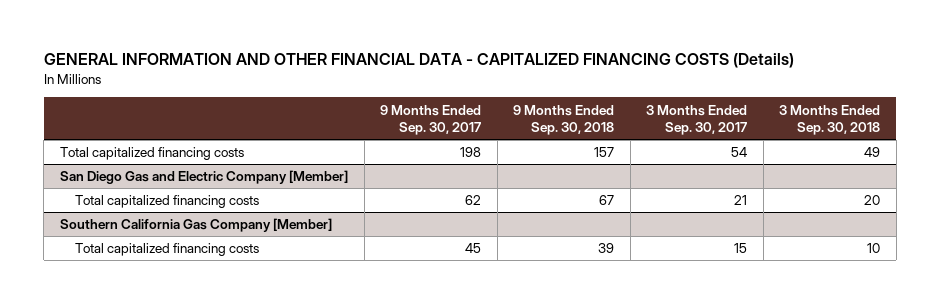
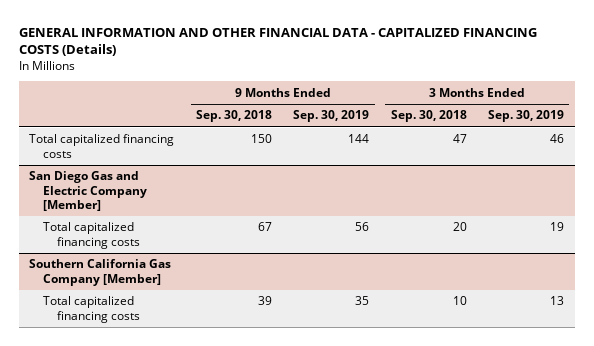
- | 9 Months Ended Sep. 30, 2017 | 9 Months Ended Sep. 30, 2018 | 3 Months Ended Sep. 30, 2017 | 3 Months Ended Sep. 30, 2018
+ | 9 Months Ended Sep. 30, 2018 | 9 Months Ended Sep. 30, 2019 | 3 Months Ended Sep. 30, 2018 | 3 Months Ended Sep. 30, 2019
- Total capitalized financing costs | 198 | 157 | 54 | 49
+ Total capitalized financing costs | 150 | 144 | 47 | 46

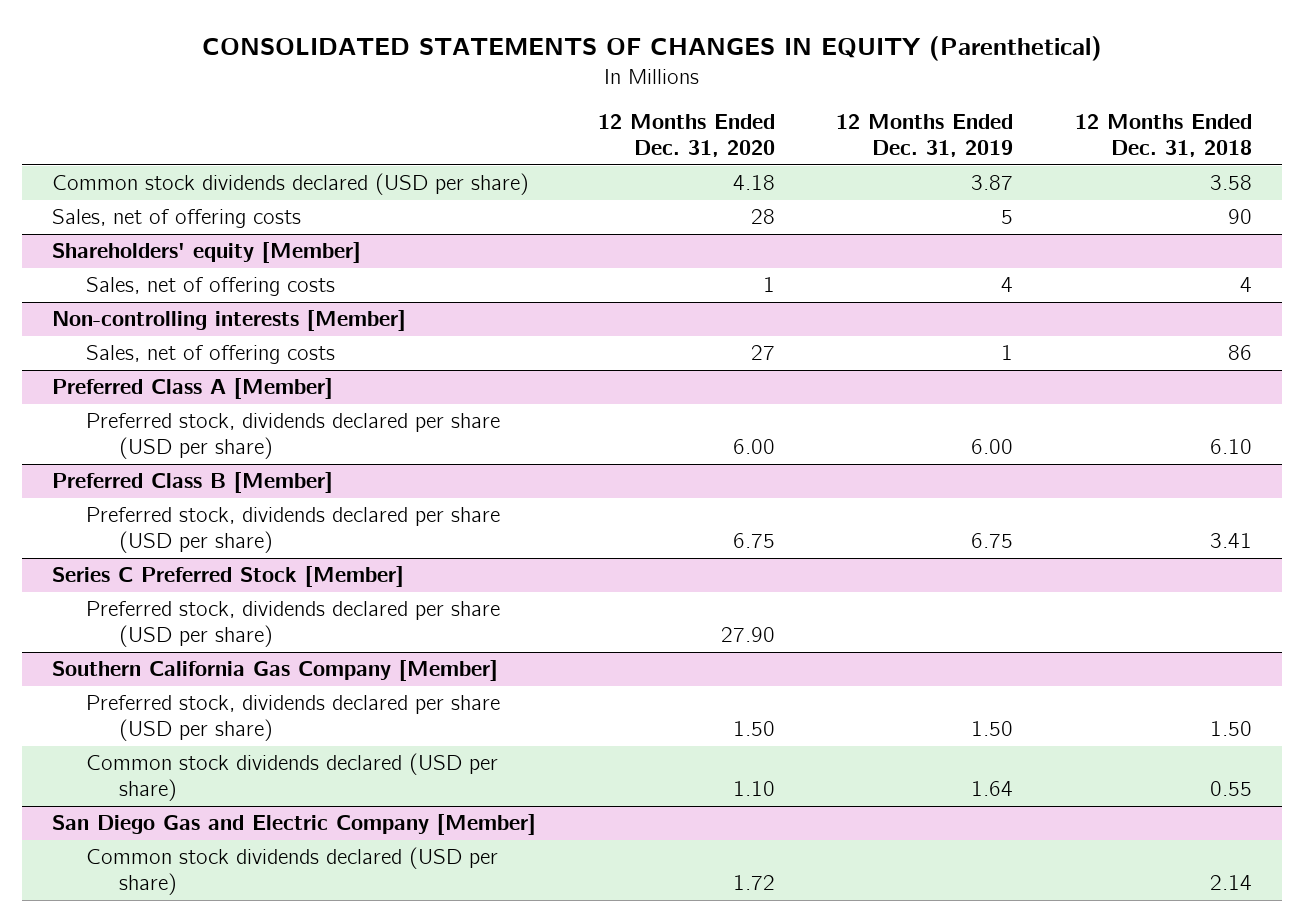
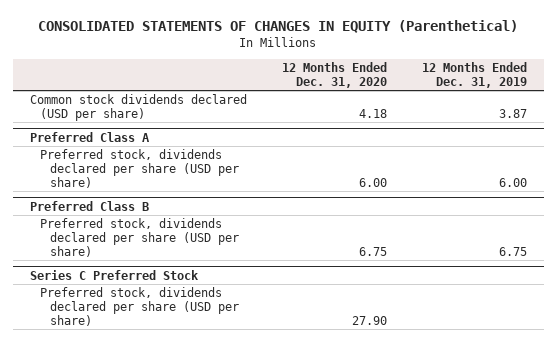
- | 12 Months Ended Dec. 31, 2020 | 12 Months Ended Dec. 31, 2019 | 12 Months Ended Dec. 31, 2018
+ | 12 Months Ended Dec. 31, 2020 | 12 Months Ended Dec. 31, 2019
- Sales, net of offering costs | 28 | 5 | 90
- Shareholders' equity [Member]
- Sales, net of offering costs | 1 | 4 | 4
- Non-controlling interests [Member]
- Sales, net of offering costs | 27 | 1 | 86
- Preferred Class A [Member]
+ Preferred Class A
- Preferred Class B [Member]
+ Preferred Class B
- Series C Preferred Stock [Member]
+ Series C Preferred Stock
- Southern California Gas Company [Member]
- Preferred stock, dividends declared per share (USD per share) | 1.50 | 1.50 | 1.50
- Common stock dividends declared (USD per share) | 1.10 | 1.64 | 0.55
- San Diego Gas and Electric Company [Member]
- Common stock dividends declared (USD per share) | 1.72 | | 2.14

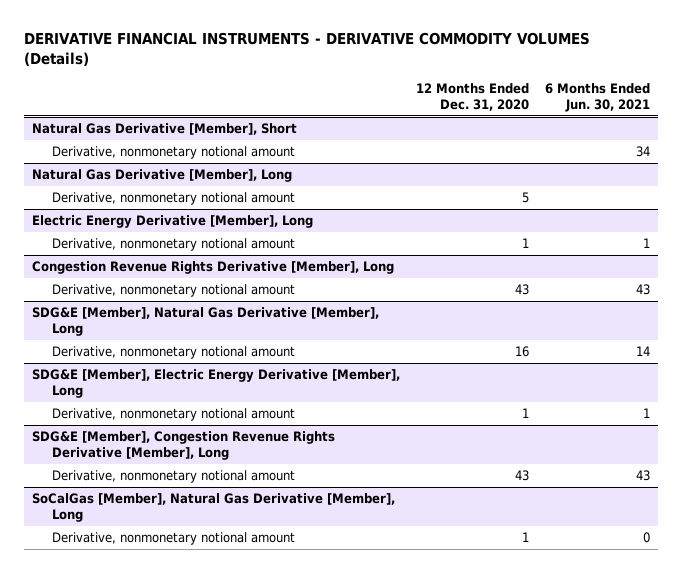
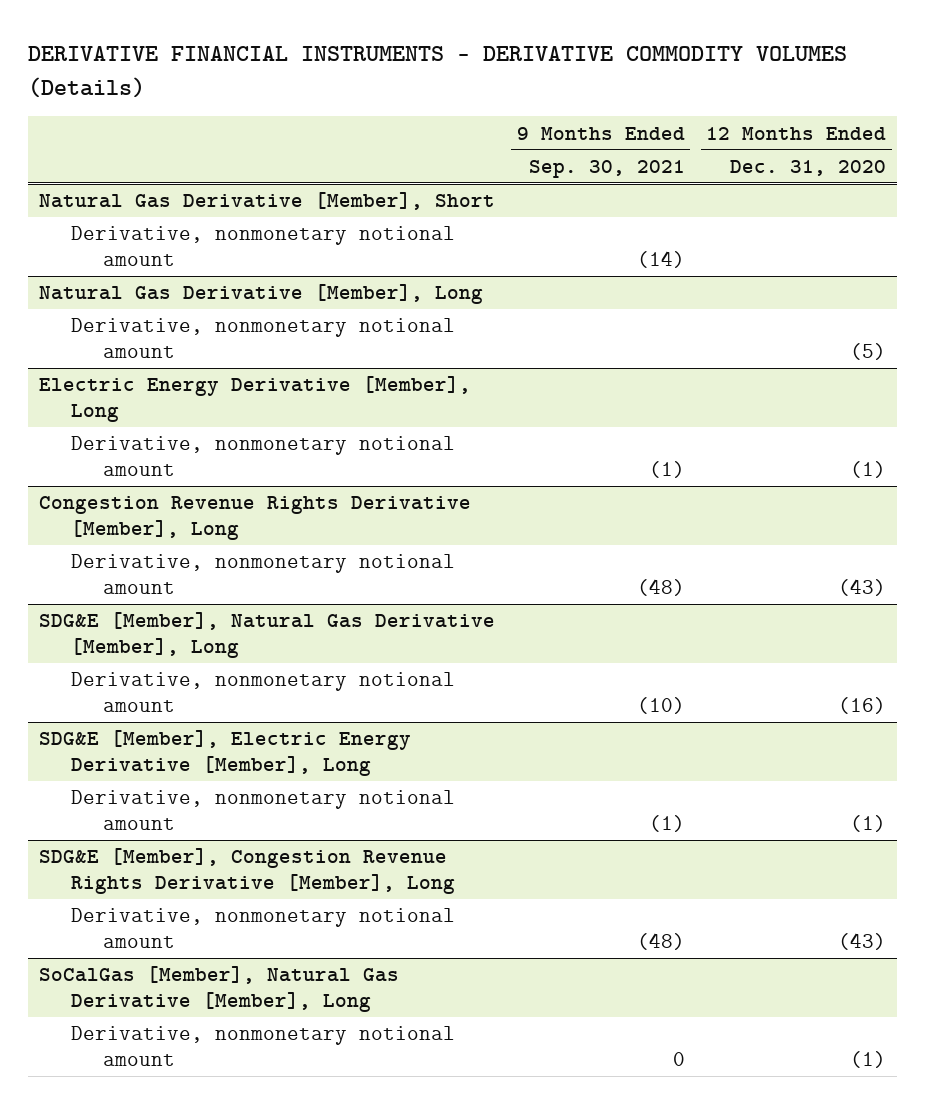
- | 12 Months Ended Dec. 31, 2020 | 6 Months Ended Jun. 30, 2021
+ | 9 Months Ended Sep. 30, 2021 | 12 Months Ended Dec. 31, 2020
@ Natural Gas Derivative [Member], Long
- Derivative, nonmonetary notional amount | 5 |
+ Derivative, nonmonetary notional amount | | (5)
@ Electric Energy Derivative [Member], Long
- Derivative, nonmonetary notional amount | 1 | 1
+ Derivative, nonmonetary notional amount | (1) | (1)
@ Congestion Revenue Rights Derivative [Member], Long
- Derivative, nonmonetary notional amount | 43 | 43
+ Derivative, nonmonetary notional amount | (48) | (43)
@ SDG&E [Member], Natural Gas Derivative [Member], Long
- Derivative, nonmonetary notional amount | 16 | 14
+ Derivative, nonmonetary notional amount | (10) | (16)
@ SDG&E [Member], Electric Energy Derivative [Member], Long
- Derivative, nonmonetary notional amount | 1 | 1
+ Derivative, nonmonetary notional amount | (1) | (1)
@ SDG&E [Member], Congestion Revenue Rights Derivative [Member], Long
- Derivative, nonmonetary notional amount | 43 | 43
+ Derivative, nonmonetary notional amount | (48) | (43)
@ SoCalGas [Member], Natural Gas Derivative [Member], Long
- Derivative, nonmonetary notional amount | 1 | 0
+ Derivative, nonmonetary notional amount | 0 | (1)

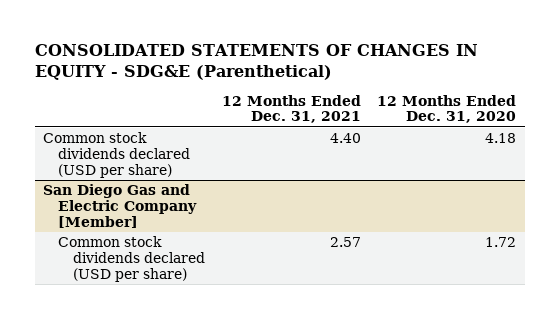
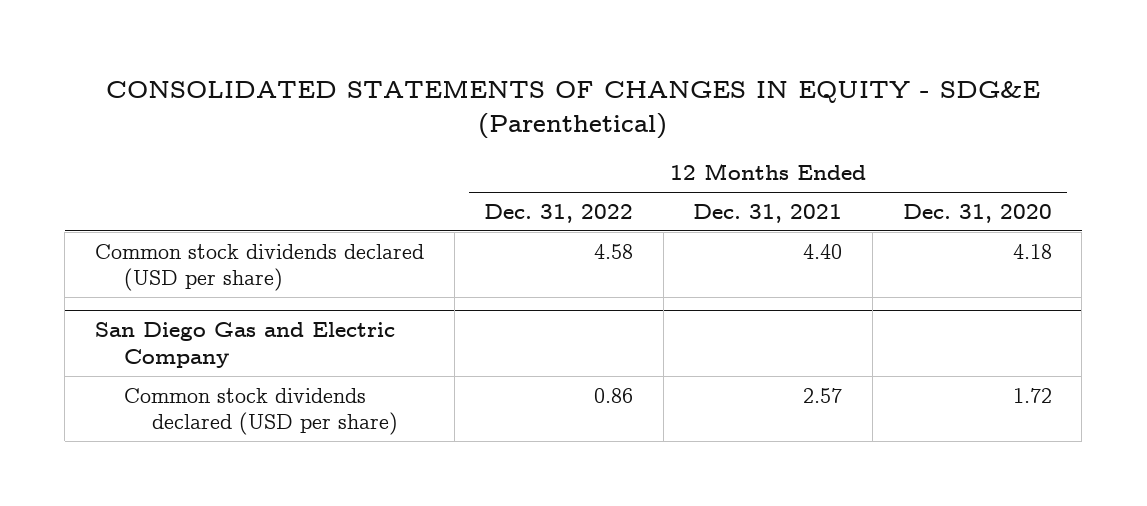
- | 12 Months Ended Dec. 31, 2021 | 12 Months Ended Dec. 31, 2020
+ | 12 Months Ended Dec. 31, 2022 | 12 Months Ended Dec. 31, 2021 | 12 Months Ended Dec. 31, 2020
- San Diego Gas and Electric Company [Member]
+ San Diego Gas and Electric Company

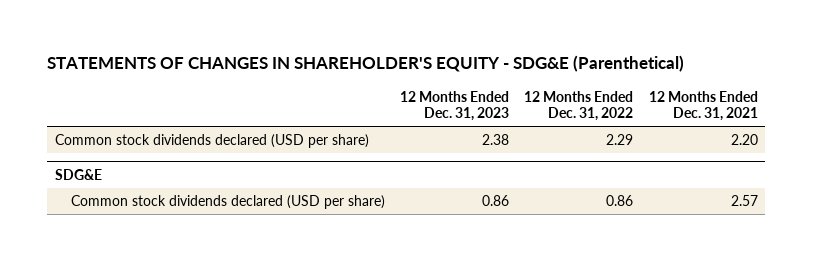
- CONSOLIDATED STATEMENTS OF CHANGES IN EQUITY - SDG&E (Parenthetical)
+ STATEMENTS OF CHANGES IN SHAREHOLDER'S EQUITY - SDG&E (Parenthetical)
- | 12 Months Ended Dec. 31, 2022 | 12 Months Ended Dec. 31, 2021 | 12 Months Ended Dec. 31, 2020
+ | 12 Months Ended Dec. 31, 2023 | 12 Months Ended Dec. 31, 2022 | 12 Months Ended Dec. 31, 2021
- Common stock dividends declared (USD per share) | 4.58 | 4.40 | 4.18
- San Diego Gas and Electric Company
+ Common stock dividends declared (USD per share) | 2.38 | 2.29 | 2.20
+ SDG&E

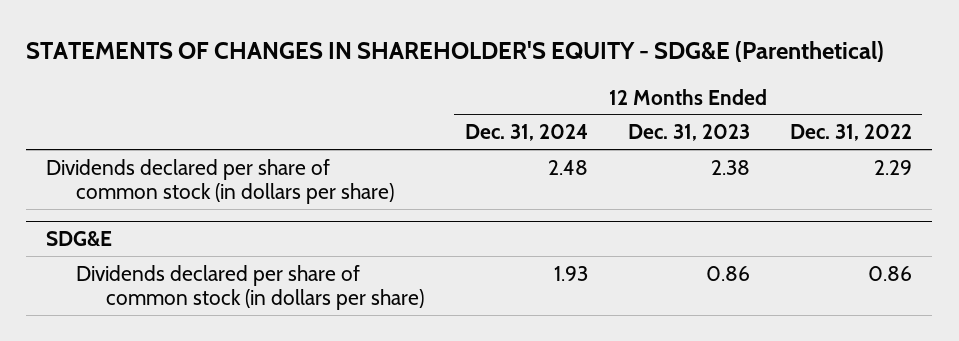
- | 12 Months Ended Dec. 31, 2023 | 12 Months Ended Dec. 31, 2022 | 12 Months Ended Dec. 31, 2021
+ | 12 Months Ended Dec. 31, 2024 | 12 Months Ended Dec. 31, 2023 | 12 Months Ended Dec. 31, 2022
- Common stock dividends declared (USD per share) | 2.38 | 2.29 | 2.20
+ Dividends declared per share of common stock (in dollars per share) | 2.48 | 2.38 | 2.29
@ SDG&E
- Common stock dividends declared (USD per share) | 0.86 | 0.86 | 2.57
+ Dividends declared per share of common stock (in dollars per share) | 1.93 | 0.86 | 0.86

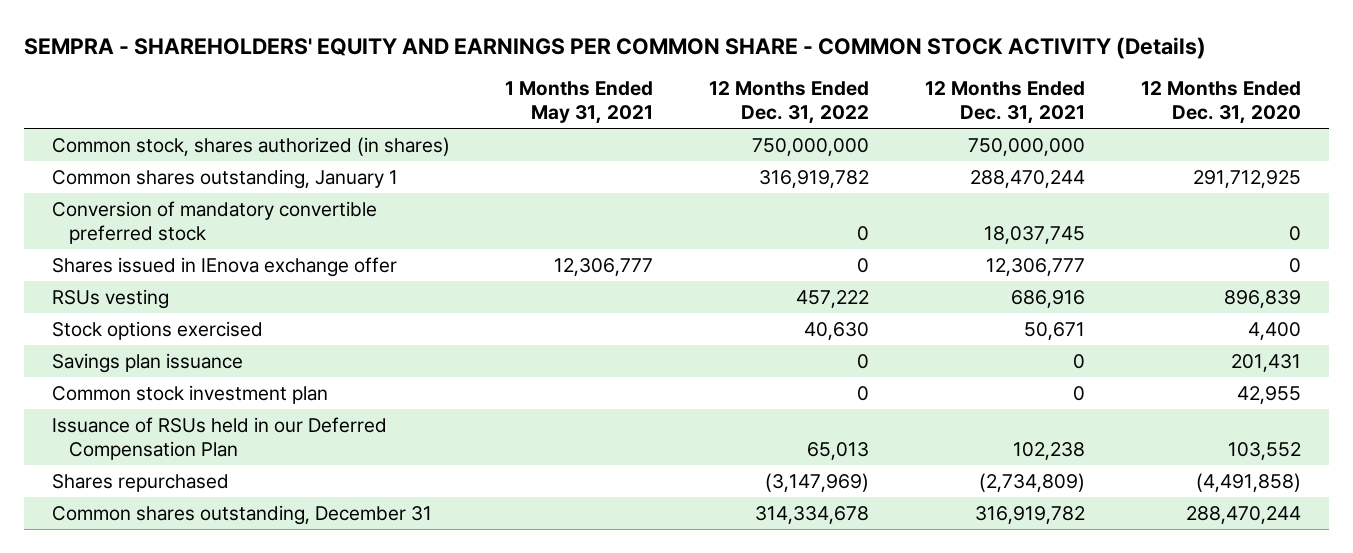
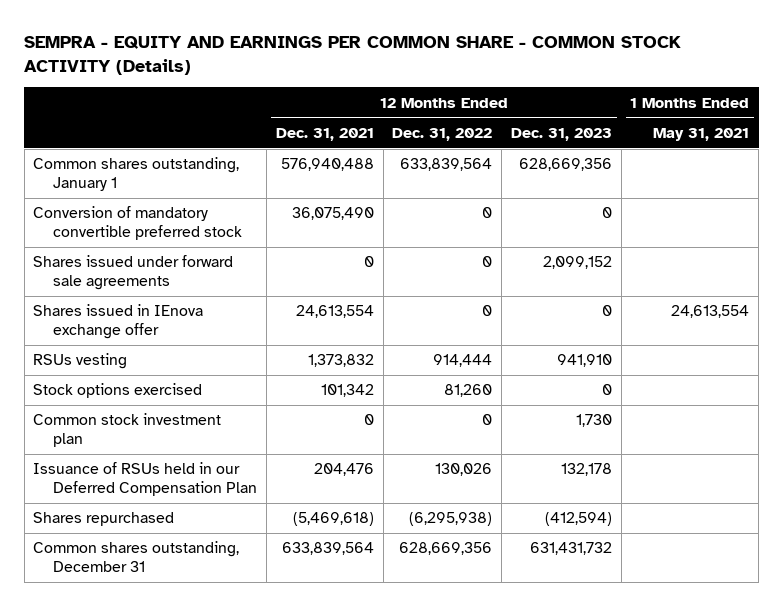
- SEMPRA - SHAREHOLDERS' EQUITY AND EARNINGS PER COMMON SHARE - COMMON STOCK ACTIVITY (Details)
+ SEMPRA - EQUITY AND EARNINGS PER COMMON SHARE - COMMON STOCK ACTIVITY (Details)
- | 1 Months Ended May 31, 2021 | 12 Months Ended Dec. 31, 2022 | 12 Months Ended Dec. 31, 2021 | 12 Months Ended Dec. 31, 2020
+ | 12 Months Ended Dec. 31, 2021 | 12 Months Ended Dec. 31, 2022 | 12 Months Ended Dec. 31, 2023 | 1 Months Ended May 31, 2021
- Common stock, shares authorized (in shares) | | 750,000,000 | 750,000,000 |
- Common shares outstanding, January 1 | | 316,919,782 | 288,470,244 | 291,712,925
- Conversion of mandatory convertible preferred stock | | 0 | 18,037,745 | 0
- Shares issued in IEnova exchange offer | 12,306,777 | 0 | 12,306,777 | 0
- RSUs vesting | | 457,222 | 686,916 | 896,839
- Stock options exercised | | 40,630 | 50,671 | 4,400
- Savings plan issuance | | 0 | 0 | 201,431
+ Common shares outstanding, January 1 | 576,940,488 | 633,839,564 | 628,669,356 |
+ Conversion of mandatory convertible preferred stock | 36,075,490 | 0 | 0 |
+ Shares issued under forward sale agreements | 0 | 0 | 2,099,152 |
+ Shares issued in IEnova exchange offer | 24,613,554 | 0 | 0 | 24,613,554
+ RSUs vesting | 1,373,832 | 914,444 | 941,910 |
+ Stock options exercised | 101,342 | 81,260 | 0 |
- Issuance of RSUs held in our Deferred Compensation Plan | | 65,013 | 102,238 | 103,552
- Shares repurchased | | (3,147,969) | (2,734,809) | (4,491,858)
- Common shares outstanding, December 31 | | 314,334,678 | 316,919,782 | 288,470,244
+ Issuance of RSUs held in our Deferred Compensation Plan | 204,476 | 130,026 | 132,178 |
+ Shares repurchased | (5,469,618) | (6,295,938) | (412,594) |
+ Common shares outstanding, December 31 | 633,839,564 | 628,669,356 | 631,431,732 |

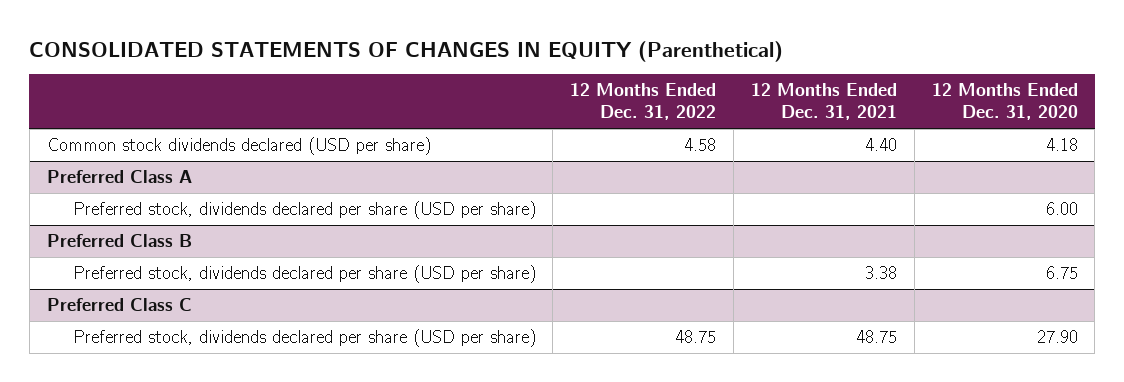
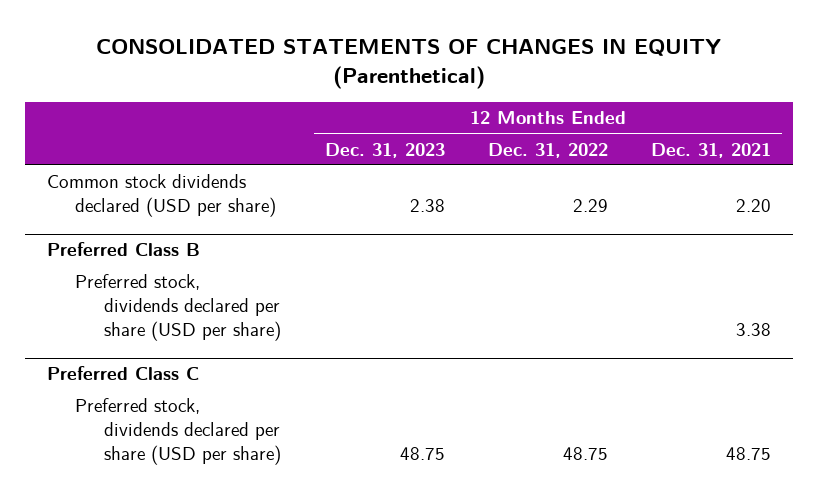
- | 12 Months Ended Dec. 31, 2022 | 12 Months Ended Dec. 31, 2021 | 12 Months Ended Dec. 31, 2020
+ | 12 Months Ended Dec. 31, 2023 | 12 Months Ended Dec. 31, 2022 | 12 Months Ended Dec. 31, 2021
- Common stock dividends declared (USD per share) | 4.58 | 4.40 | 4.18
- Preferred Class A
- Preferred stock, dividends declared per share (USD per share) | | | 6.00
+ Common stock dividends declared (USD per share) | 2.38 | 2.29 | 2.20

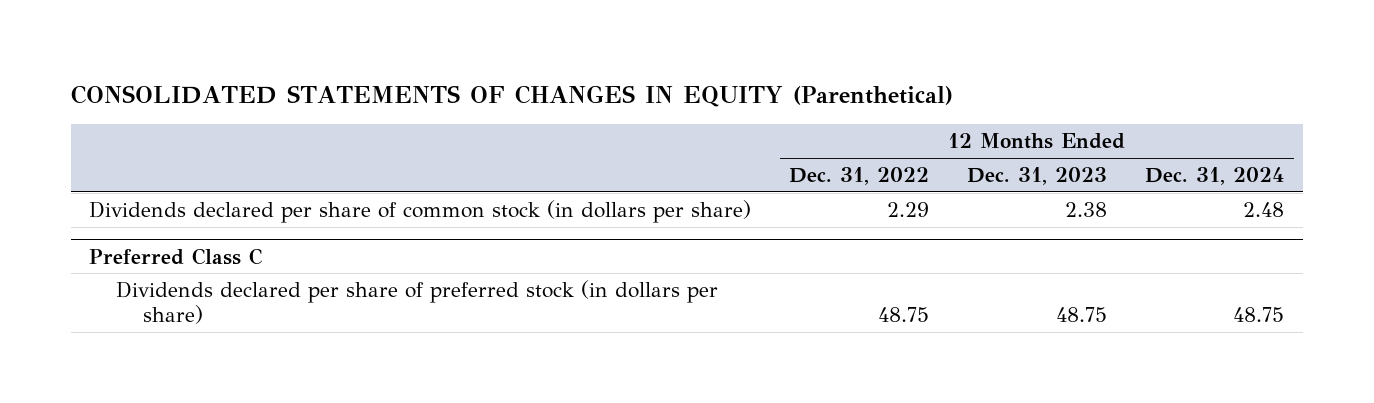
- | 12 Months Ended Dec. 31, 2023 | 12 Months Ended Dec. 31, 2022 | 12 Months Ended Dec. 31, 2021
+ | 12 Months Ended Dec. 31, 2022 | 12 Months Ended Dec. 31, 2023 | 12 Months Ended Dec. 31, 2024
- Common stock dividends declared (USD per share) | 2.38 | 2.29 | 2.20
- Preferred Class B
- Preferred stock, dividends declared per share (USD per share) | | | 3.38
+ Dividends declared per share of common stock (in dollars per share) | 2.29 | 2.38 | 2.48
@ Preferred Class C
- Preferred stock, dividends declared per share (USD per share) | 48.75 | 48.75 | 48.75
+ Dividends declared per share of preferred stock (in dollars per share) | 48.75 | 48.75 | 48.75

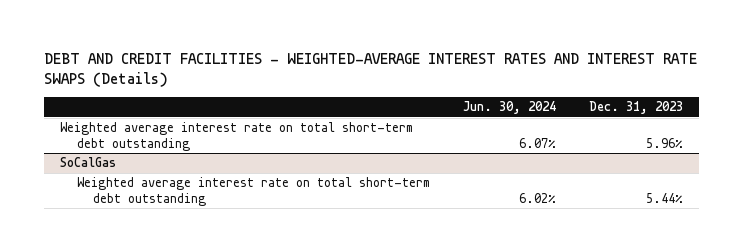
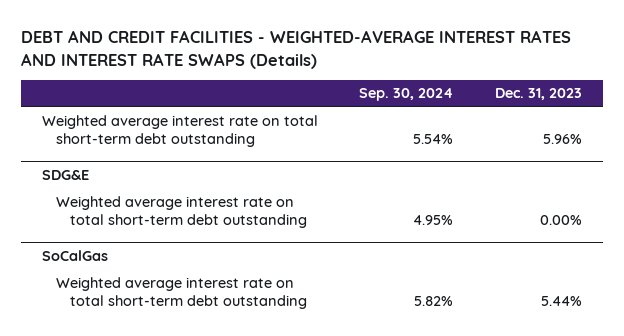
- | Jun. 30, 2024 | Dec. 31, 2023
+ | Sep. 30, 2024 | Dec. 31, 2023
+ SDG&E
+ Weighted average interest rate on total short-term debt outstanding | 4.95% | 0.00%

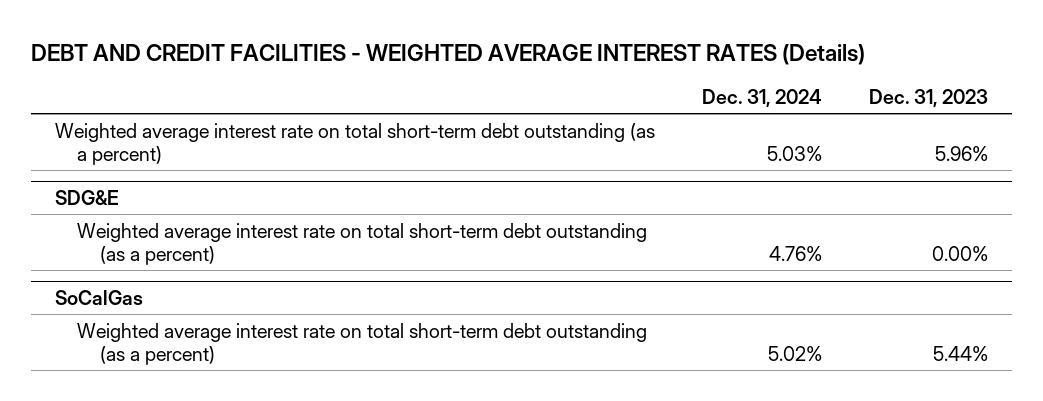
- DEBT AND CREDIT FACILITIES - WEIGHTED-AVERAGE INTEREST RATES AND INTEREST RATE SWAPS (Details)
+ DEBT AND CREDIT FACILITIES - WEIGHTED AVERAGE INTEREST RATES (Details)
- | Sep. 30, 2024 | Dec. 31, 2023
+ | Dec. 31, 2024 | Dec. 31, 2023
- Weighted average interest rate on total short-term debt outstanding | 5.54% | 5.96%
+ Weighted average interest rate on total short-term debt outstanding (as a percent) | 5.03% | 5.96%
@ SDG&E
- Weighted average interest rate on total short-term debt outstanding | 4.95% | 0.00%
+ Weighted average interest rate on total short-term debt outstanding (as a percent) | 4.76% | 0.00%
@ SoCalGas
- Weighted average interest rate on total short-term debt outstanding | 5.82% | 5.44%
+ Weighted average interest rate on total short-term debt outstanding (as a percent) | 5.02% | 5.44%

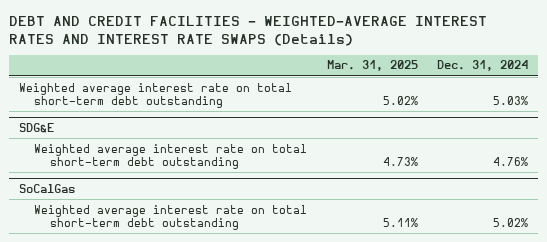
- DEBT AND CREDIT FACILITIES - WEIGHTED AVERAGE INTEREST RATES (Details)
+ DEBT AND CREDIT FACILITIES - WEIGHTED-AVERAGE INTEREST RATES AND INTEREST RATE SWAPS (Details)
- | Dec. 31, 2024 | Dec. 31, 2023
+ | Mar. 31, 2025 | Dec. 31, 2024
- Weighted average interest rate on total short-term debt outstanding (as a percent) | 5.03% | 5.96%
+ Weighted average interest rate on total short-term debt outstanding | 5.02% | 5.03%
@ SDG&E
- Weighted average interest rate on total short-term debt outstanding (as a percent) | 4.76% | 0.00%
+ Weighted average interest rate on total short-term debt outstanding | 4.73% | 4.76%
@ SoCalGas
- Weighted average interest rate on total short-term debt outstanding (as a percent) | 5.02% | 5.44%
+ Weighted average interest rate on total short-term debt outstanding | 5.11% | 5.02%

